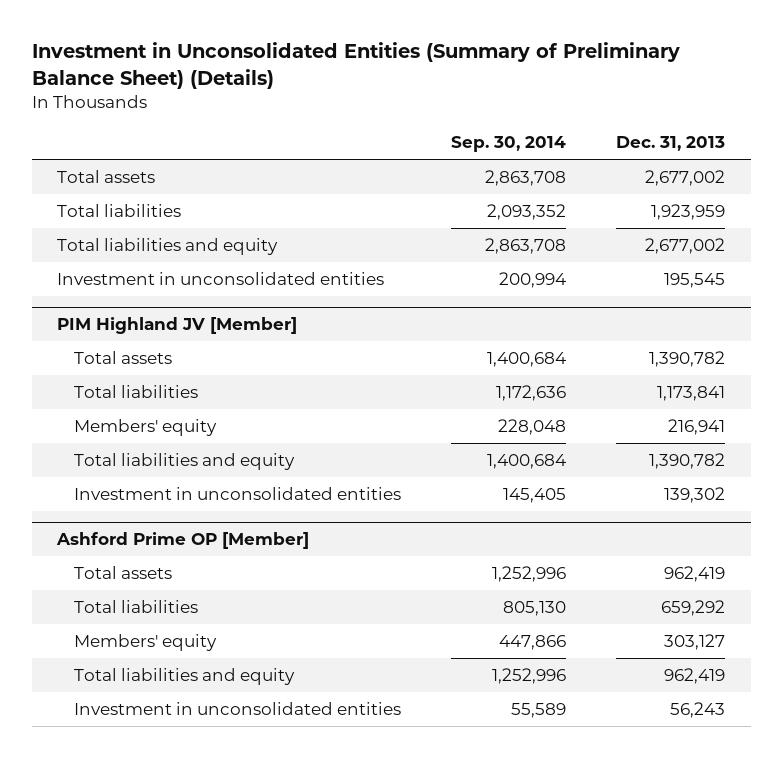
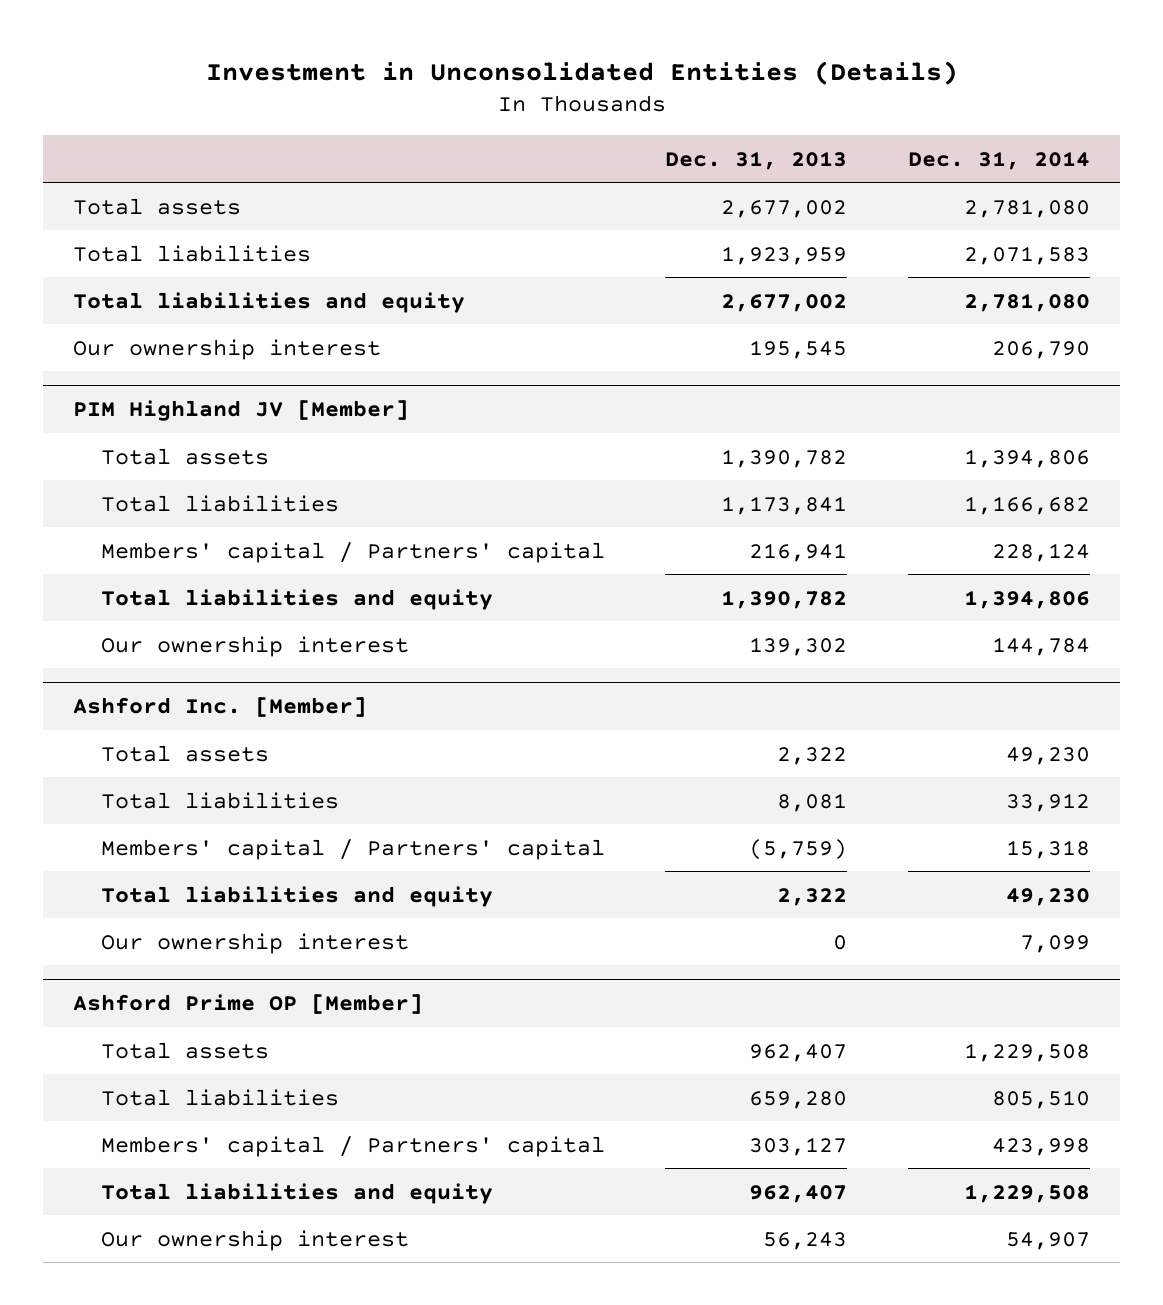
- Investment in Unconsolidated Entities (Summary of Preliminary Balance Sheet) (Details)
+ Investment in Unconsolidated Entities (Details)
- | Sep. 30, 2014 | Dec. 31, 2013
+ | Dec. 31, 2013 | Dec. 31, 2014
- Investment in unconsolidated entities | 200,994 | 195,545
+ Our ownership interest | 195,545 | 206,790
@ PIM Highland JV [Member]
- Members' equity | 228,048 | 216,941
+ Members' capital / Partners' capital | 216,941 | 228,124
- Investment in unconsolidated entities | 145,405 | 139,302
+ Our ownership interest | 139,302 | 144,784
+ Ashford Inc. [Member]
+ Total assets | 2,322 | 49,230
+ Total liabilities | 8,081 | 33,912
+ Members' capital / Partners' capital | (5,759) | 15,318
+ Total liabilities and equity | 2,322 | 49,230
+ Our ownership interest | 0 | 7,099
@ Ashford Prime OP [Member]
- Total assets | 1,252,996 | 962,419
- Total liabilities | 805,130 | 659,292
- Members' equity | 447,866 | 303,127
- Total liabilities and equity | 1,252,996 | 962,419
- Investment in unconsolidated entities | 55,589 | 56,243
+ Total assets | 962,407 | 1,229,508
+ Total liabilities | 659,280 | 805,510
+ Members' capital / Partners' capital | 303,127 | 423,998
+ Total liabilities and equity | 962,407 | 1,229,508
+ Our ownership interest | 56,243 | 54,907

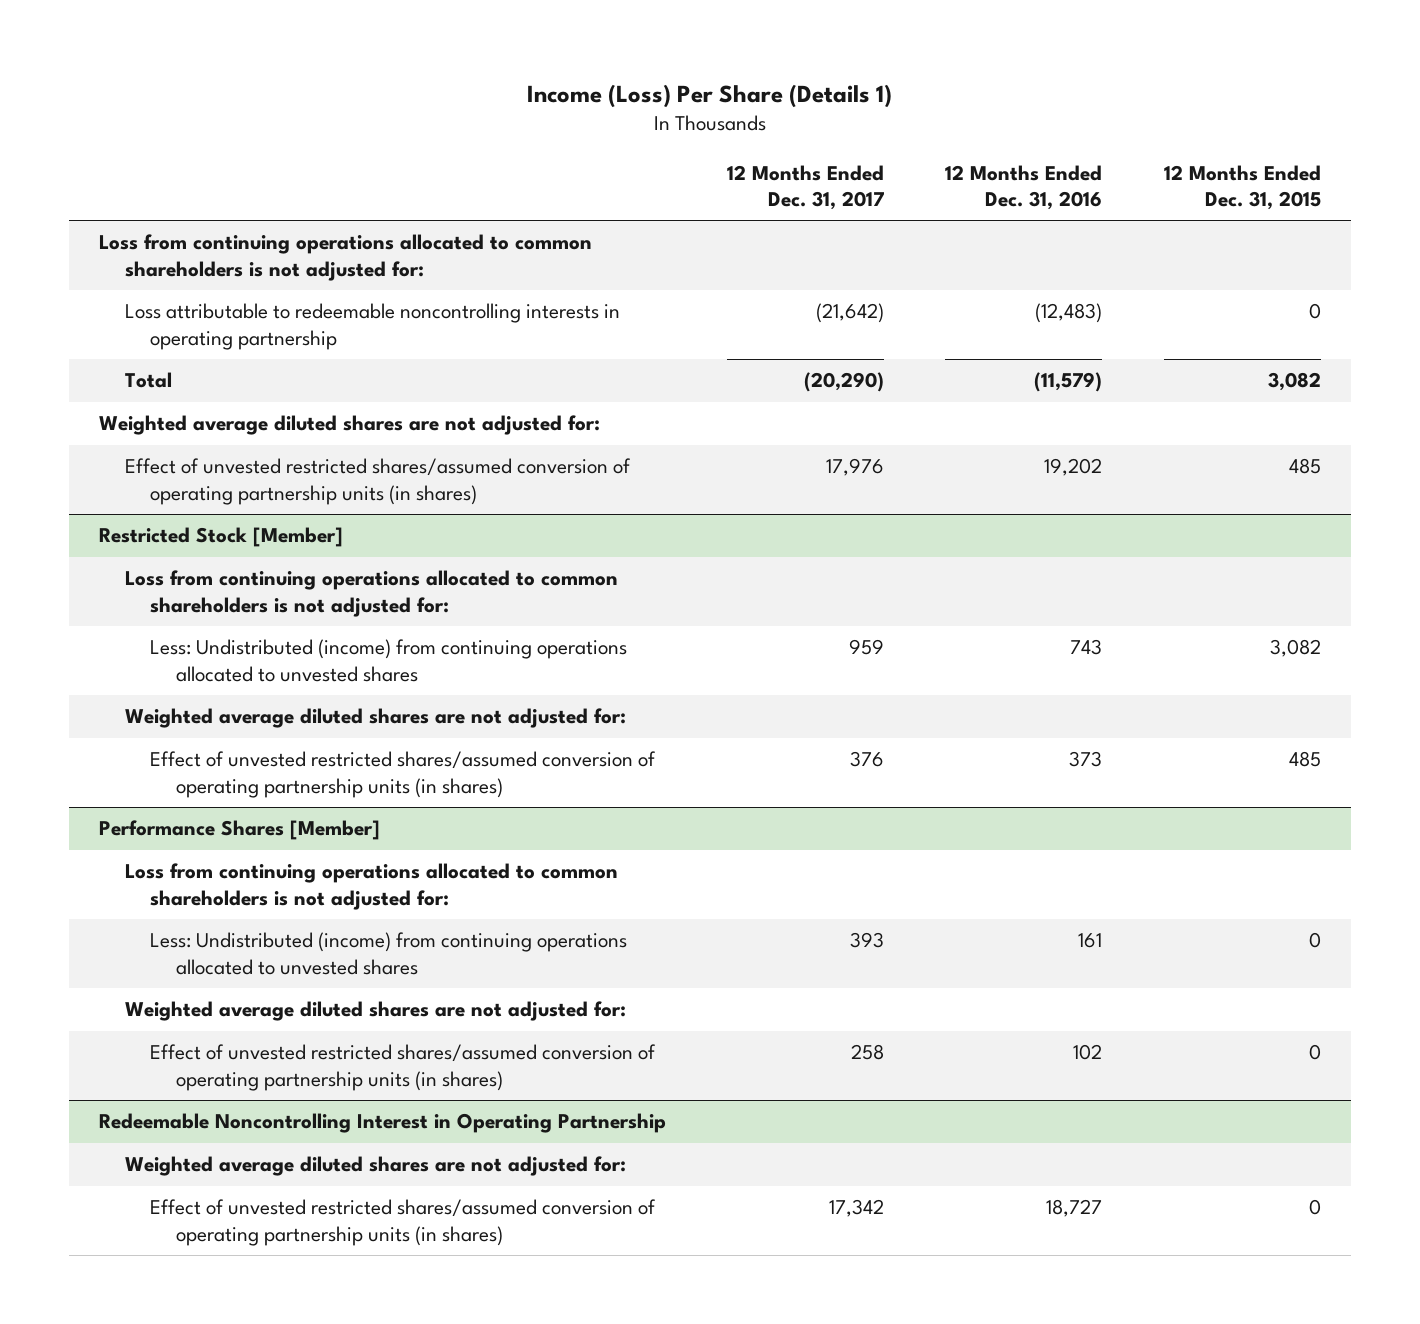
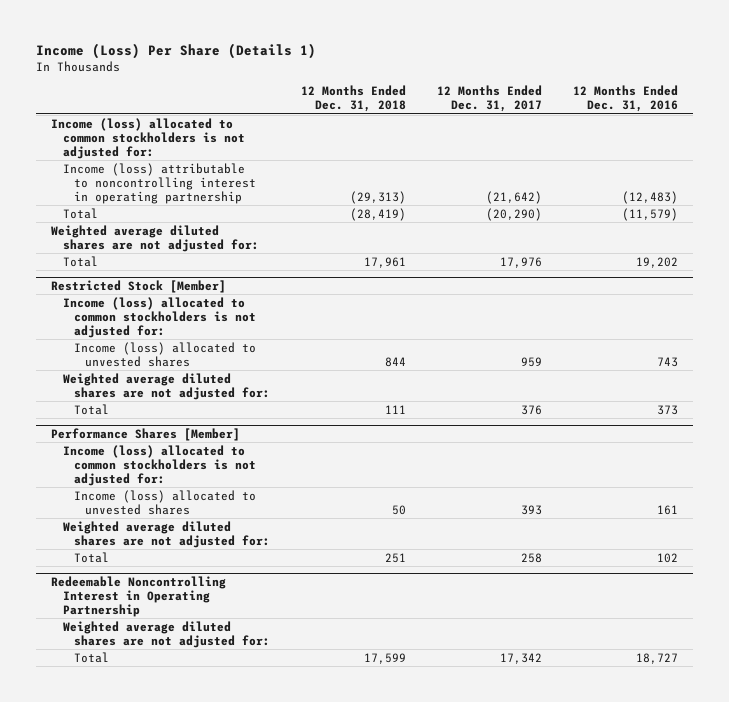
- | 12 Months Ended Dec. 31, 2017 | 12 Months Ended Dec. 31, 2016 | 12 Months Ended Dec. 31, 2015
+ | 12 Months Ended Dec. 31, 2018 | 12 Months Ended Dec. 31, 2017 | 12 Months Ended Dec. 31, 2016
- Loss from continuing operations allocated to common shareholders is not adjusted for:
- Loss attributable to redeemable noncontrolling interests in operating partnership | (21,642) | (12,483) | 0
+ Income (loss) allocated to common stockholders is not adjusted for:
+ Income (loss) attributable to noncontrolling interest in operating partnership | (29,313) | (21,642) | (12,483)
- Effect of unvested restricted shares/assumed conversion of operating partnership units (in shares) | 17,976 | 19,202 | 485
+ Total | 17,961 | 17,976 | 19,202
@ Restricted Stock [Member]
- Loss from continuing operations allocated to common shareholders is not adjusted for:
- Less: Undistributed (income) from continuing operations allocated to unvested shares | 959 | 743 | 3,082
+ Income (loss) allocated to common stockholders is not adjusted for:
+ Income (loss) allocated to unvested shares | 844 | 959 | 743
- Effect of unvested restricted shares/assumed conversion of operating partnership units (in shares) | 376 | 373 | 485
+ Total | 111 | 376 | 373
@ Performance Shares [Member]
- Loss from continuing operations allocated to common shareholders is not adjusted for:
- Less: Undistributed (income) from continuing operations allocated to unvested shares | 393 | 161 | 0
+ Income (loss) allocated to common stockholders is not adjusted for:
+ Income (loss) allocated to unvested shares | 50 | 393 | 161
- Effect of unvested restricted shares/assumed conversion of operating partnership units (in shares) | 258 | 102 | 0
+ Total | 251 | 258 | 102
@ Redeemable Noncontrolling Interest in Operating Partnership
- Effect of unvested restricted shares/assumed conversion of operating partnership units (in shares) | 17,342 | 18,727 | 0
+ Total | 17,599 | 17,342 | 18,727

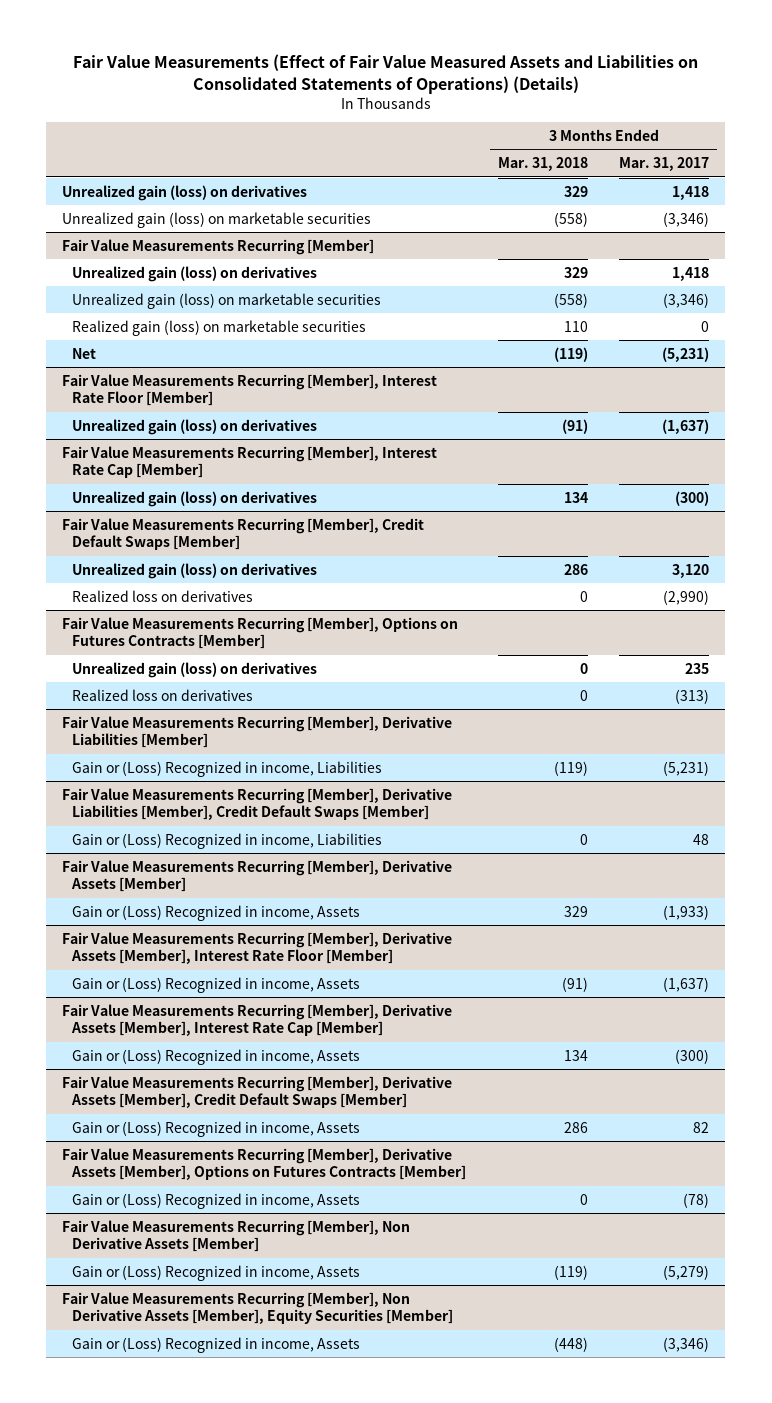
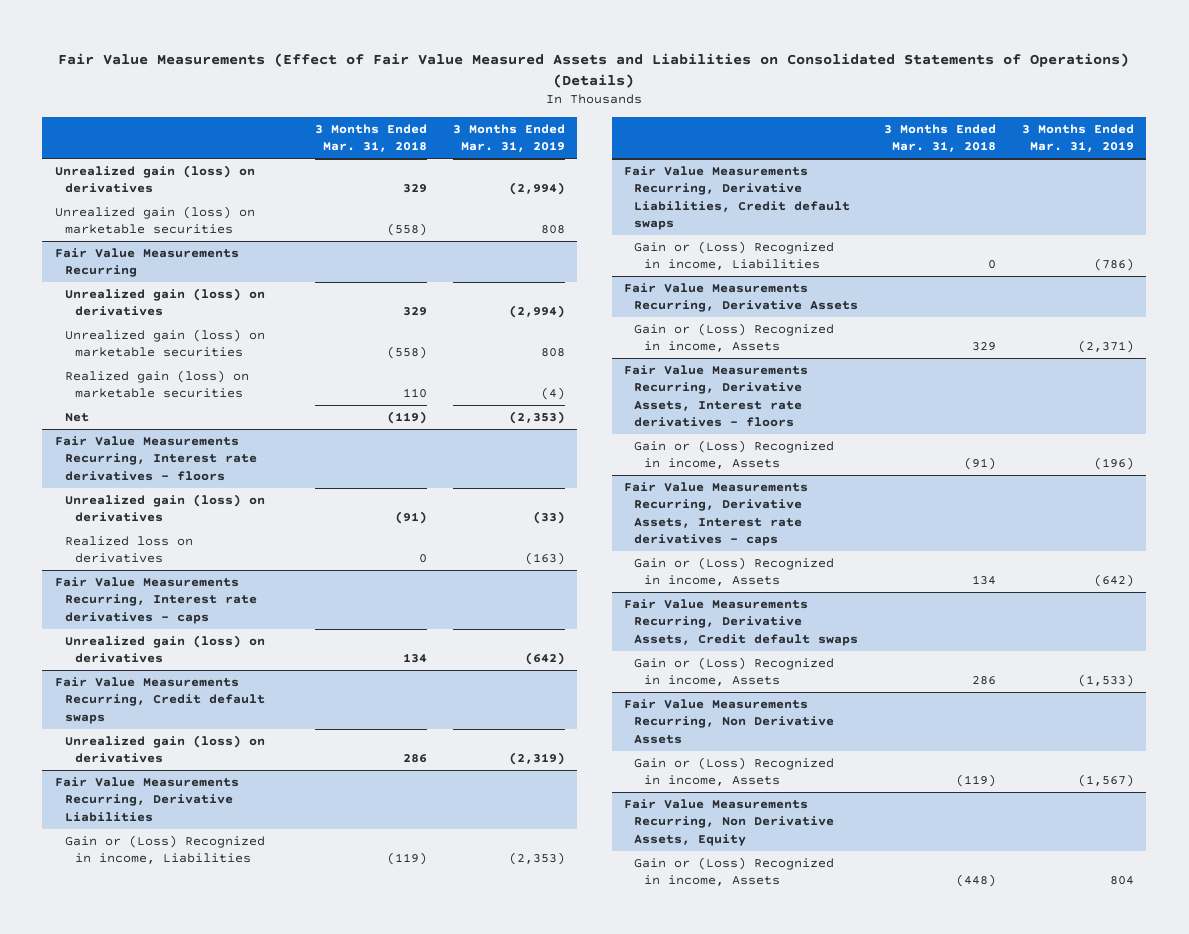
- | 3 Months Ended Mar. 31, 2018 | 3 Months Ended Mar. 31, 2017
+ | 3 Months Ended Mar. 31, 2018 | 3 Months Ended Mar. 31, 2019
- Fair Value Measurements Recurring [Member]
+ Fair Value Measurements Recurring
- Fair Value Measurements Recurring [Member], Interest Rate Floor [Member]
+ Fair Value Measurements Recurring, Interest rate derivatives - floors
- Fair Value Measurements Recurring [Member], Interest Rate Cap [Member]
+ Realized loss on derivatives | 0 | (163)
+ Fair Value Measurements Recurring, Interest rate derivatives - caps
- Fair Value Measurements Recurring [Member], Credit Default Swaps [Member]
+ Fair Value Measurements Recurring, Credit default swaps
- Realized loss on derivatives | 0 | (2,990)
- Fair Value Measurements Recurring [Member], Options on Futures Contracts [Member]
- Unrealized gain (loss) on derivatives | 0 | 235
- Realized loss on derivatives | 0 | (313)
- Fair Value Measurements Recurring [Member], Derivative Liabilities [Member]
+ Fair Value Measurements Recurring, Derivative Liabilities
- Fair Value Measurements Recurring [Member], Derivative Liabilities [Member], Credit Default Swaps [Member]
+ Fair Value Measurements Recurring, Derivative Liabilities, Credit default swaps
- Fair Value Measurements Recurring [Member], Derivative Assets [Member]
+ Fair Value Measurements Recurring, Derivative Assets
- Fair Value Measurements Recurring [Member], Derivative Assets [Member], Interest Rate Floor [Member]
+ Fair Value Measurements Recurring, Derivative Assets, Interest rate derivatives - floors
- Fair Value Measurements Recurring [Member], Derivative Assets [Member], Interest Rate Cap [Member]
+ Fair Value Measurements Recurring, Derivative Assets, Interest rate derivatives - caps
- Fair Value Measurements Recurring [Member], Derivative Assets [Member], Credit Default Swaps [Member]
+ Fair Value Measurements Recurring, Derivative Assets, Credit default swaps
- Fair Value Measurements Recurring [Member], Derivative Assets [Member], Options on Futures Contracts [Member]
- Gain or (Loss) Recognized in income, Assets | 0 | (78)
- Fair Value Measurements Recurring [Member], Non Derivative Assets [Member]
+ Fair Value Measurements Recurring, Non Derivative Assets
- Fair Value Measurements Recurring [Member], Non Derivative Assets [Member], Equity Securities [Member]
+ Fair Value Measurements Recurring, Non Derivative Assets, Equity

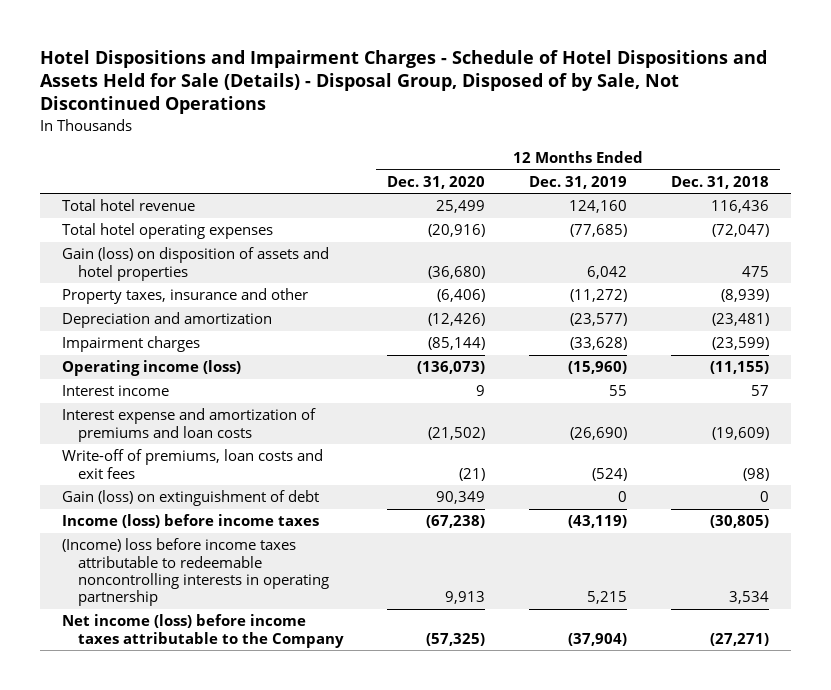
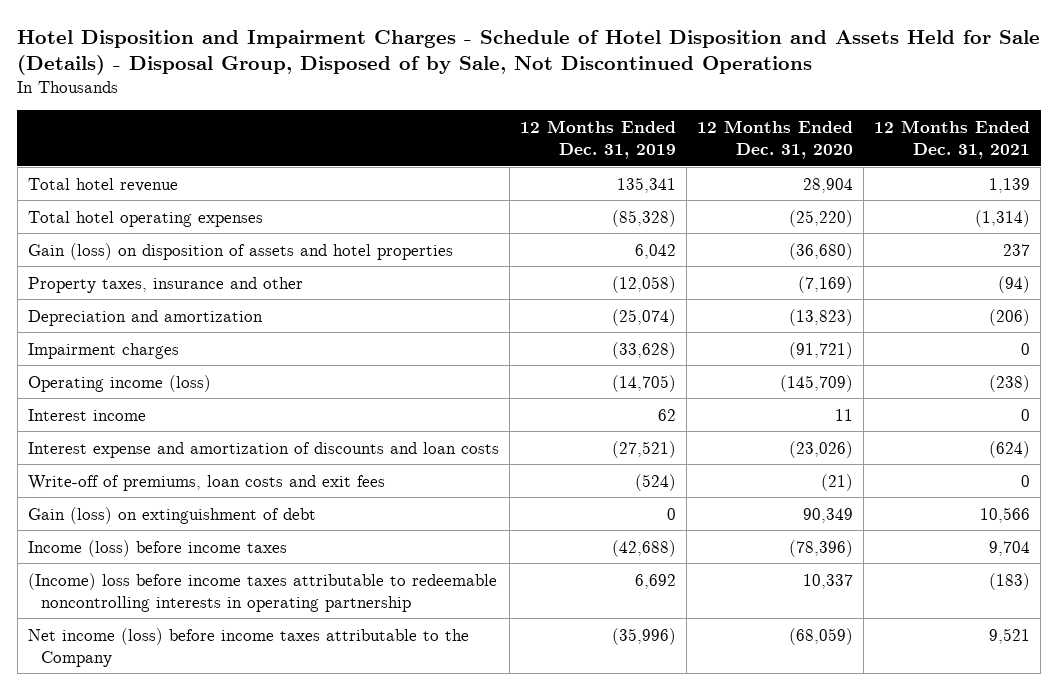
- Hotel Dispositions and Impairment Charges - Schedule of Hotel Dispositions and Assets Held for Sale (Details) - Disposal Group, Disposed of by Sale, Not Discontinued Operations
+ Hotel Disposition and Impairment Charges - Schedule of Hotel Disposition and Assets Held for Sale (Details) - Disposal Group, Disposed of by Sale, Not Discontinued Operations
- | 12 Months Ended Dec. 31, 2020 | 12 Months Ended Dec. 31, 2019 | 12 Months Ended Dec. 31, 2018
+ | 12 Months Ended Dec. 31, 2019 | 12 Months Ended Dec. 31, 2020 | 12 Months Ended Dec. 31, 2021
- Total hotel revenue | 25,499 | 124,160 | 116,436
- Total hotel operating expenses | (20,916) | (77,685) | (72,047)
+ Total hotel revenue | 135,341 | 28,904 | 1,139
+ Total hotel operating expenses | (85,328) | (25,220) | (1,314)
- Property taxes, insurance and other | (6,406) | (11,272) | (8,939)
- Depreciation and amortization | (12,426) | (23,577) | (23,481)
- Impairment charges | (85,144) | (33,628) | (23,599)
- Operating income (loss) | (136,073) | (15,960) | (11,155)
- Interest income | 9 | 55 | 57
- Interest expense and amortization of premiums and loan costs | (21,502) | (26,690) | (19,609)
+ Property taxes, insurance and other | (12,058) | (7,169) | (94)
+ Depreciation and amortization | (25,074) | (13,823) | (206)
+ Impairment charges | (33,628) | (91,721) | 0
+ Operating income (loss) | (14,705) | (145,709) | (238)
+ Interest income | 62 | 11 | 0
+ Interest expense and amortization of discounts and loan costs | (27,521) | (23,026) | (624)
- Income (loss) before income taxes | (67,238) | (43,119) | (30,805)
- (Income) loss before income taxes attributable to redeemable noncontrolling interests in operating partnership | 9,913 | 5,215 | 3,534
- Net income (loss) before income taxes attributable to the Company | (57,325) | (37,904) | (27,271)
+ Income (loss) before income taxes | (42,688) | (78,396) | 9,704
+ (Income) loss before income taxes attributable to redeemable noncontrolling interests in operating partnership | 6,692 | 10,337 | (183)
+ Net income (loss) before income taxes attributable to the Company | (35,996) | (68,059) | 9,521

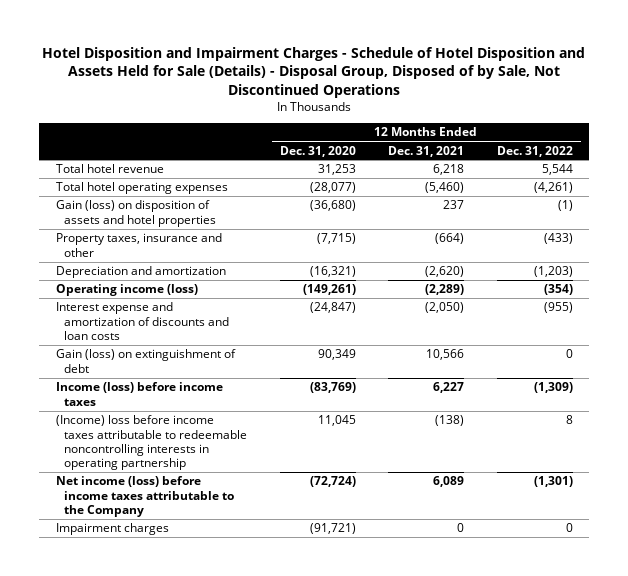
- | 12 Months Ended Dec. 31, 2019 | 12 Months Ended Dec. 31, 2020 | 12 Months Ended Dec. 31, 2021
+ | 12 Months Ended Dec. 31, 2020 | 12 Months Ended Dec. 31, 2021 | 12 Months Ended Dec. 31, 2022
- Total hotel revenue | 135,341 | 28,904 | 1,139
- Total hotel operating expenses | (85,328) | (25,220) | (1,314)
+ Total hotel revenue | 31,253 | 6,218 | 5,544
+ Total hotel operating expenses | (28,077) | (5,460) | (4,261)
- Property taxes, insurance and other | (12,058) | (7,169) | (94)
- Depreciation and amortization | (25,074) | (13,823) | (206)
- Operating income (loss) | (14,705) | (145,709) | (238)
- Interest income | 62 | 11 | 0
- Interest expense and amortization of discounts and loan costs | (27,521) | (23,026) | (624)
- Write-off of premiums, loan costs and exit fees | (524) | (21) | 0
+ Property taxes, insurance and other | (7,715) | (664) | (433)
+ Depreciation and amortization | (16,321) | (2,620) | (1,203)
+ Operating income (loss) | (149,261) | (2,289) | (354)
+ Interest expense and amortization of discounts and loan costs | (24,847) | (2,050) | (955)
- Income (loss) before income taxes | (42,688) | (78,396) | 9,704
- (Income) loss before income taxes attributable to redeemable noncontrolling interests in operating partnership | 6,692 | 10,337 | (183)
- Net income (loss) before income taxes attributable to the Company | (35,996) | (68,059) | 9,521
+ Income (loss) before income taxes | (83,769) | 6,227 | (1,309)
+ (Income) loss before income taxes attributable to redeemable noncontrolling interests in operating partnership | 11,045 | (138) | 8
+ Net income (loss) before income taxes attributable to the Company | (72,724) | 6,089 | (1,301)
moved down: Impairment charges | (91,721) | 0 | 0

